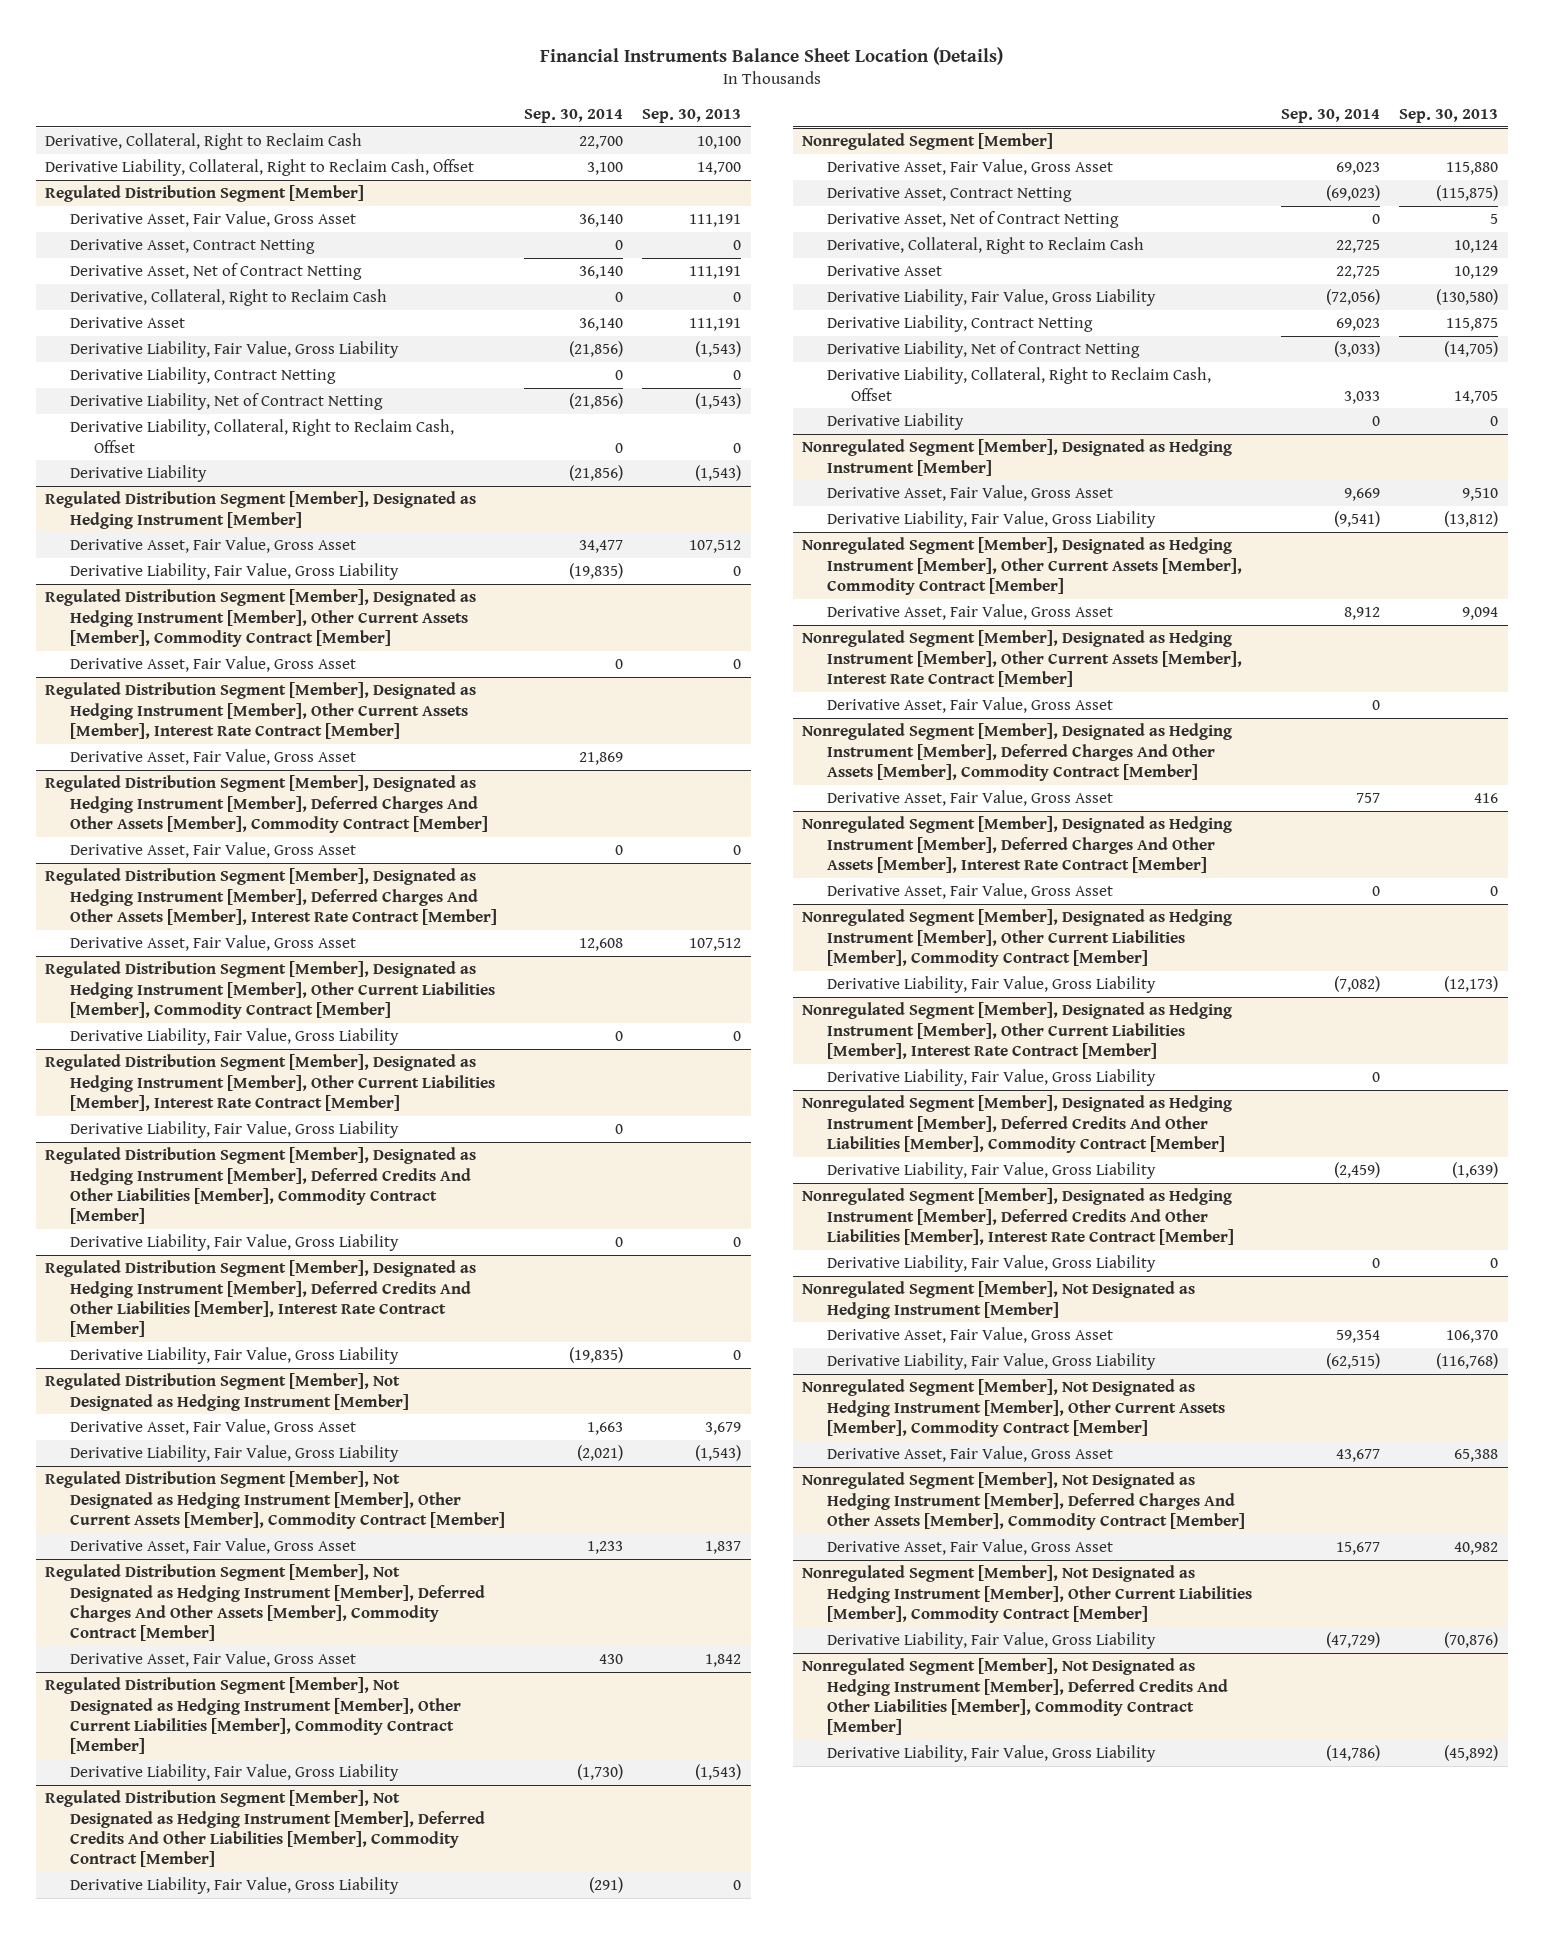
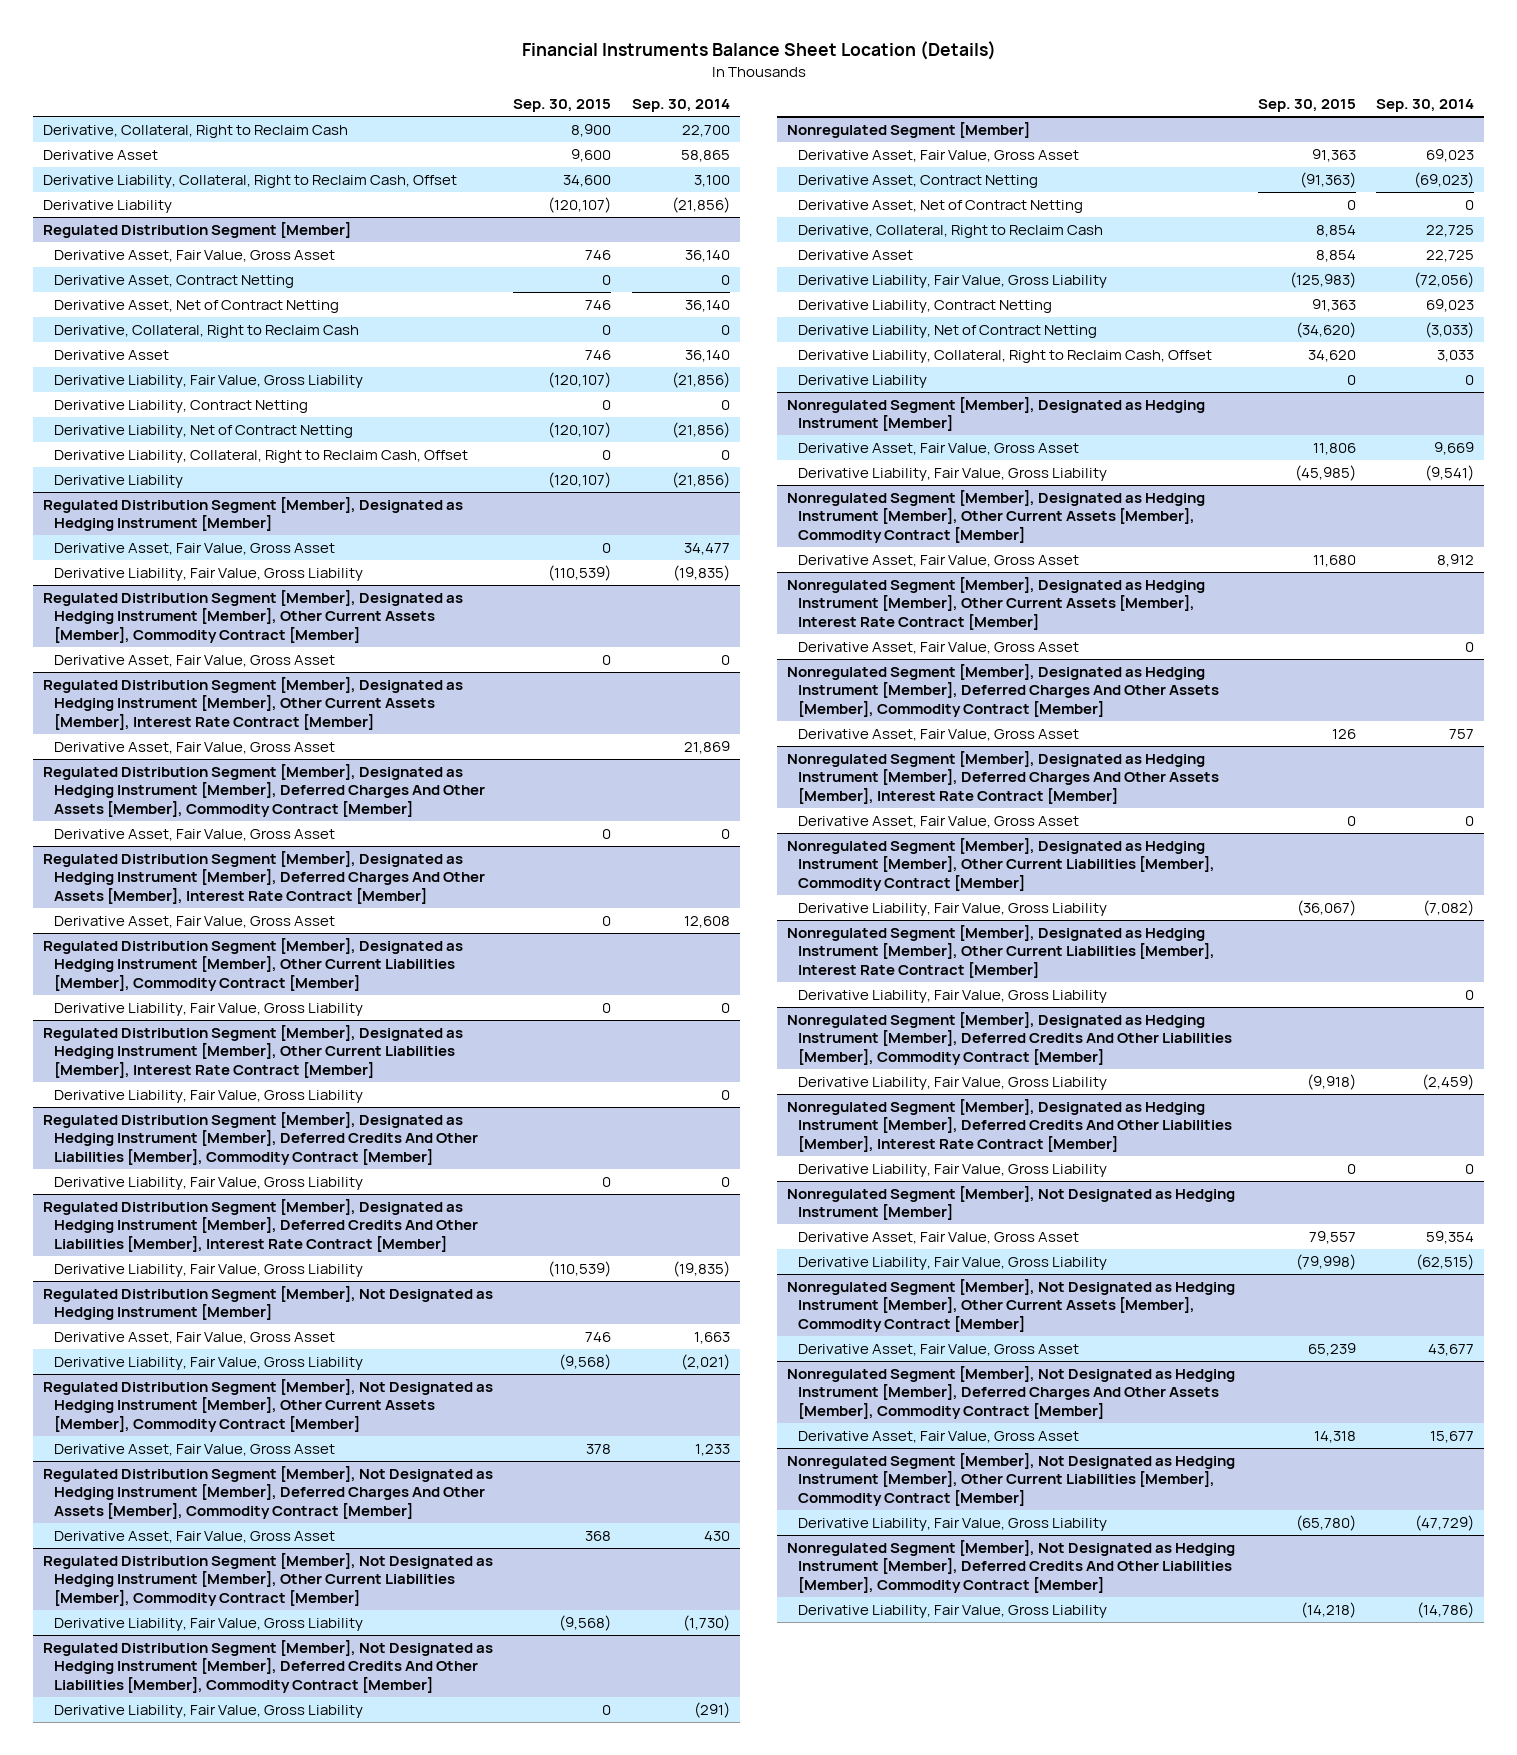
- | Sep. 30, 2014 | Sep. 30, 2013
+ | Sep. 30, 2015 | Sep. 30, 2014
+ Derivative Asset | 9,600 | 58,865
+ Derivative Liability | (120,107) | (21,856)

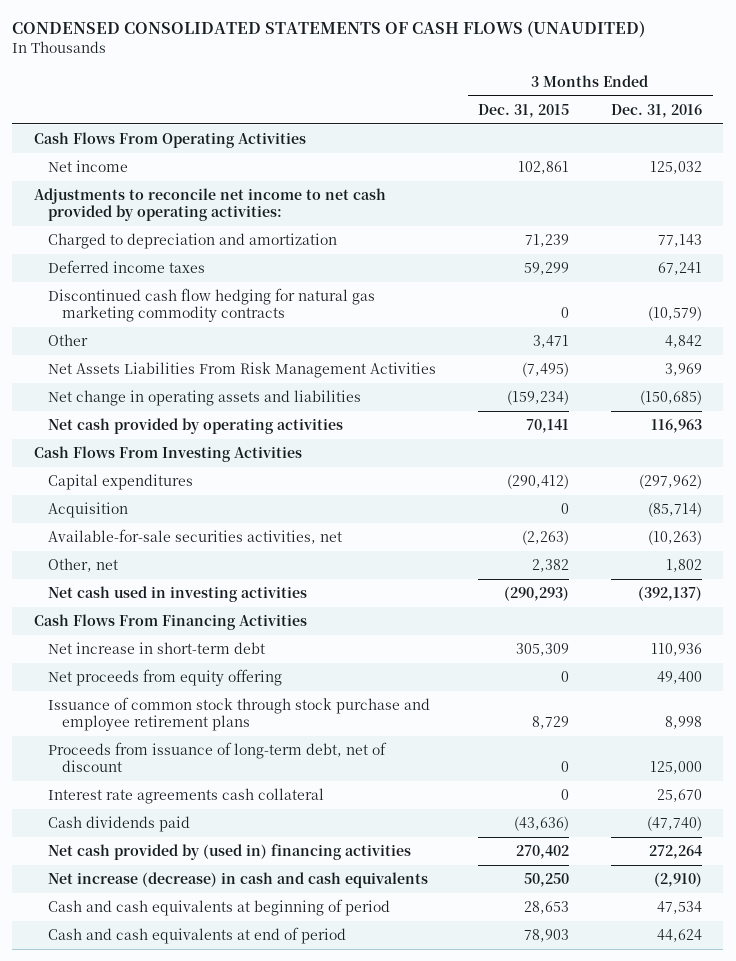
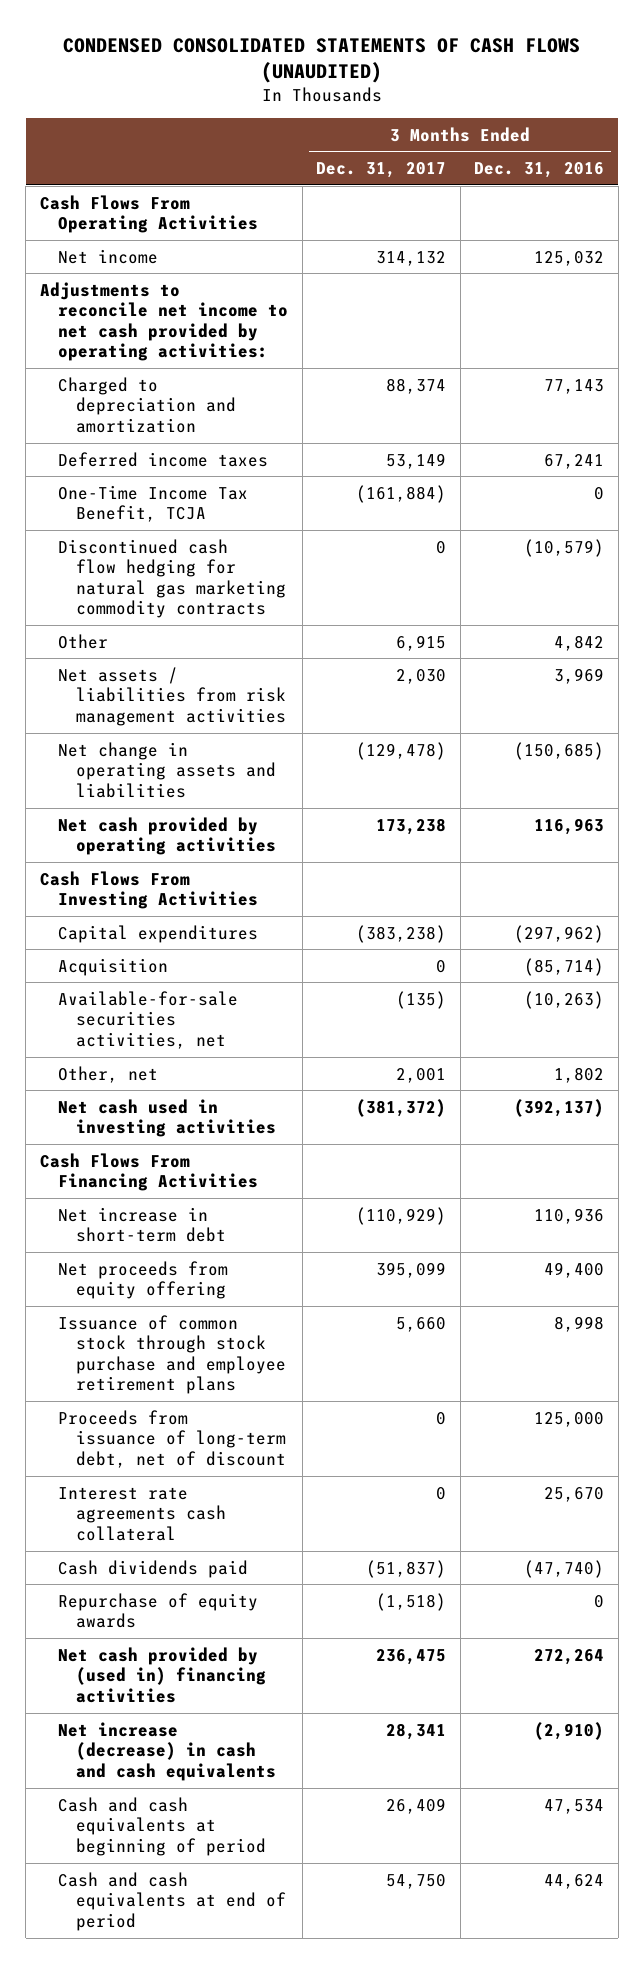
- | 3 Months Ended Dec. 31, 2015 | 3 Months Ended Dec. 31, 2016
+ | 3 Months Ended Dec. 31, 2017 | 3 Months Ended Dec. 31, 2016
+ One-Time Income Tax Benefit, TCJA | (161,884) | 0
- Net Assets Liabilities From Risk Management Activities | (7,495) | 3,969
+ Net assets / liabilities from risk management activities | 2,030 | 3,969
+ Repurchase of equity awards | (1,518) | 0

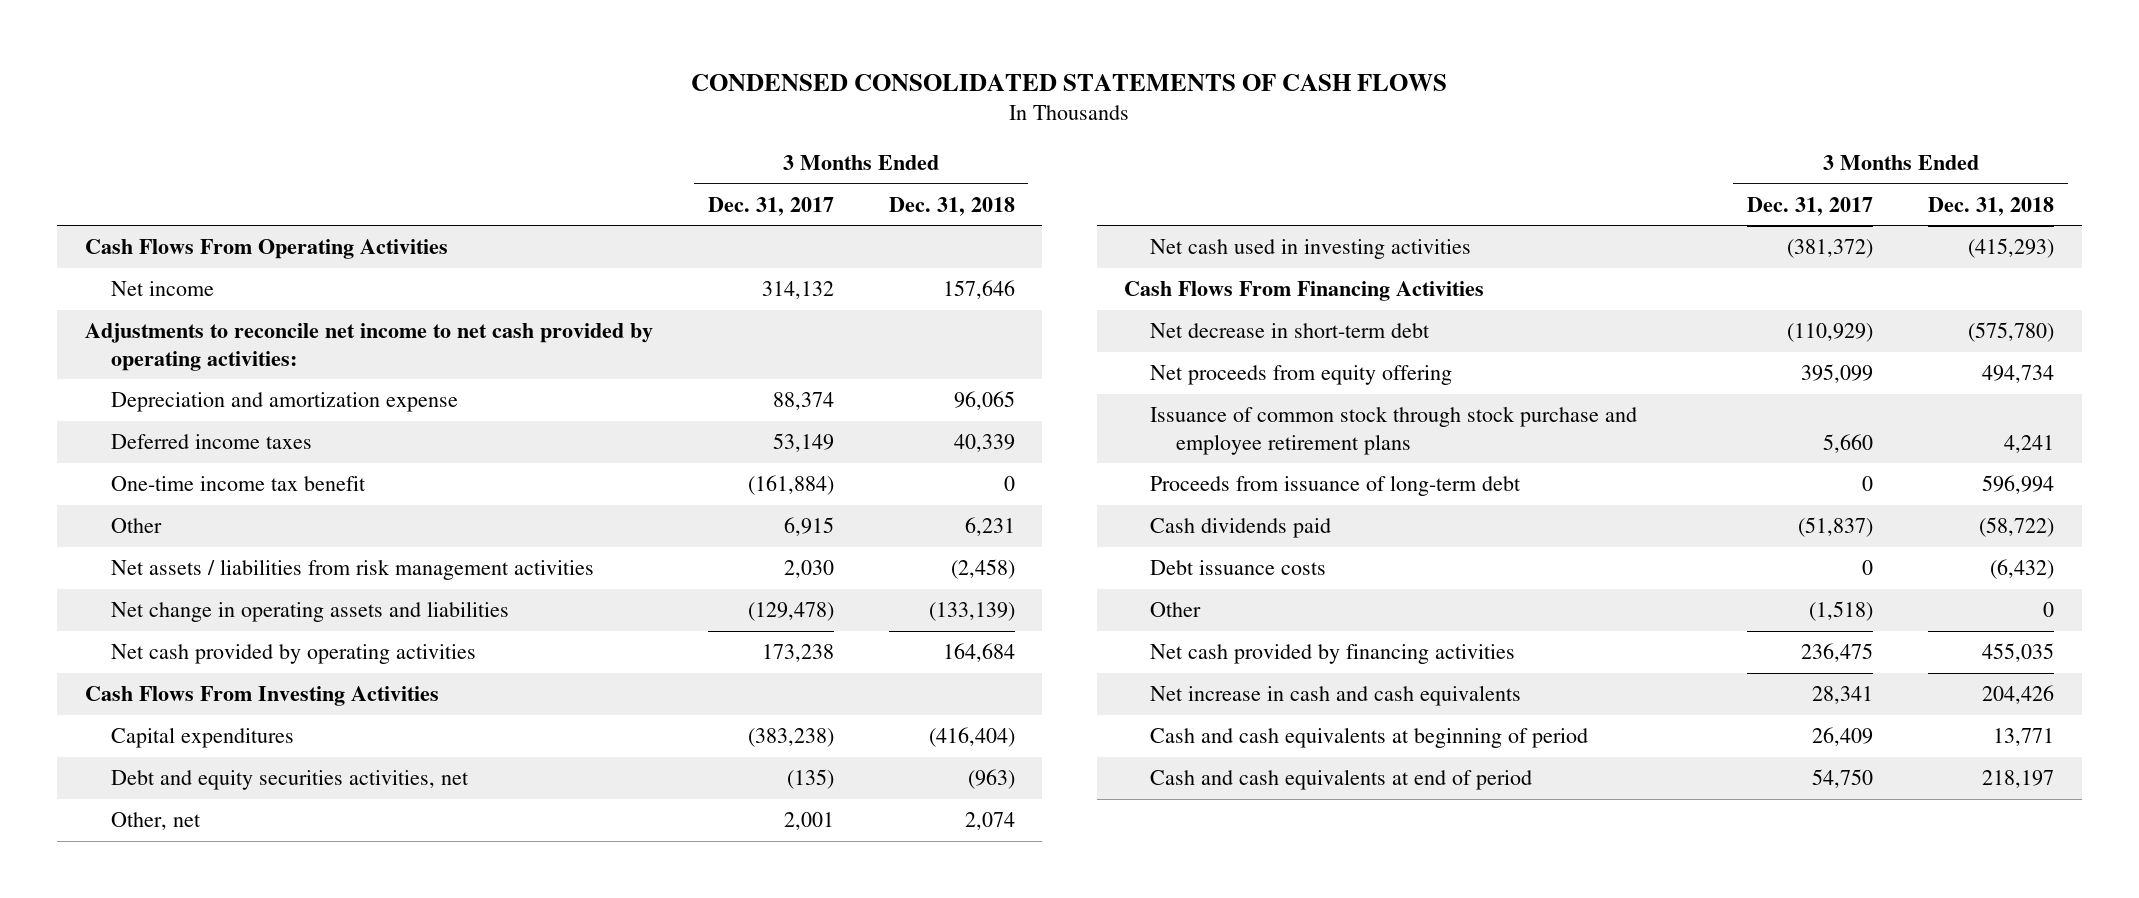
- CONDENSED CONSOLIDATED STATEMENTS OF CASH FLOWS (UNAUDITED)
+ CONDENSED CONSOLIDATED STATEMENTS OF CASH FLOWS
- | 3 Months Ended Dec. 31, 2017 | 3 Months Ended Dec. 31, 2016
+ | 3 Months Ended Dec. 31, 2017 | 3 Months Ended Dec. 31, 2018
- Charged to depreciation and amortization | 88,374 | 77,143
+ Depreciation and amortization expense | 88,374 | 96,065
- One-Time Income Tax Benefit, TCJA | (161,884) | 0
- Discontinued cash flow hedging for natural gas marketing commodity contracts | 0 | (10,579)
+ One-time income tax benefit | (161,884) | 0
- Acquisition | 0 | (85,714)
- Available-for-sale securities activities, net | (135) | (10,263)
+ Debt and equity securities activities, net | (135) | (963)
- Net increase in short-term debt | (110,929) | 110,936
+ Net decrease in short-term debt | (110,929) | (575,780)
- Proceeds from issuance of long-term debt, net of discount | 0 | 125,000
- Interest rate agreements cash collateral | 0 | 25,670
+ Proceeds from issuance of long-term debt | 0 | 596,994
- Repurchase of equity awards | (1,518) | 0
- Net cash provided by (used in) financing activities | 236,475 | 272,264
- Net increase (decrease) in cash and cash equivalents | 28,341 | (2,910)
+ Debt issuance costs | 0 | (6,432)
+ Other | (1,518) | 0
+ Net cash provided by financing activities | 236,475 | 455,035
+ Net increase in cash and cash equivalents | 28,341 | 204,426

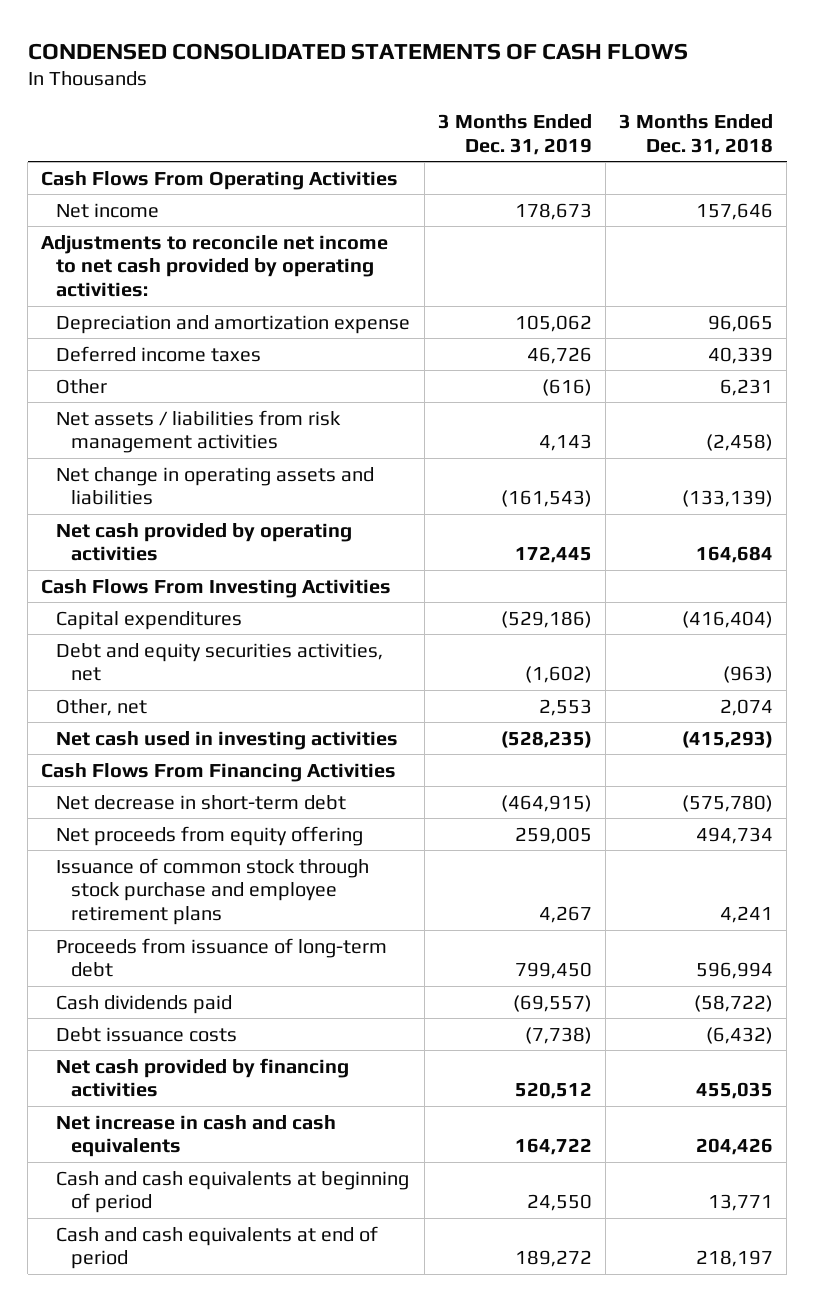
- | 3 Months Ended Dec. 31, 2017 | 3 Months Ended Dec. 31, 2018
+ | 3 Months Ended Dec. 31, 2019 | 3 Months Ended Dec. 31, 2018
- One-time income tax benefit | (161,884) | 0
- Other | (1,518) | 0

